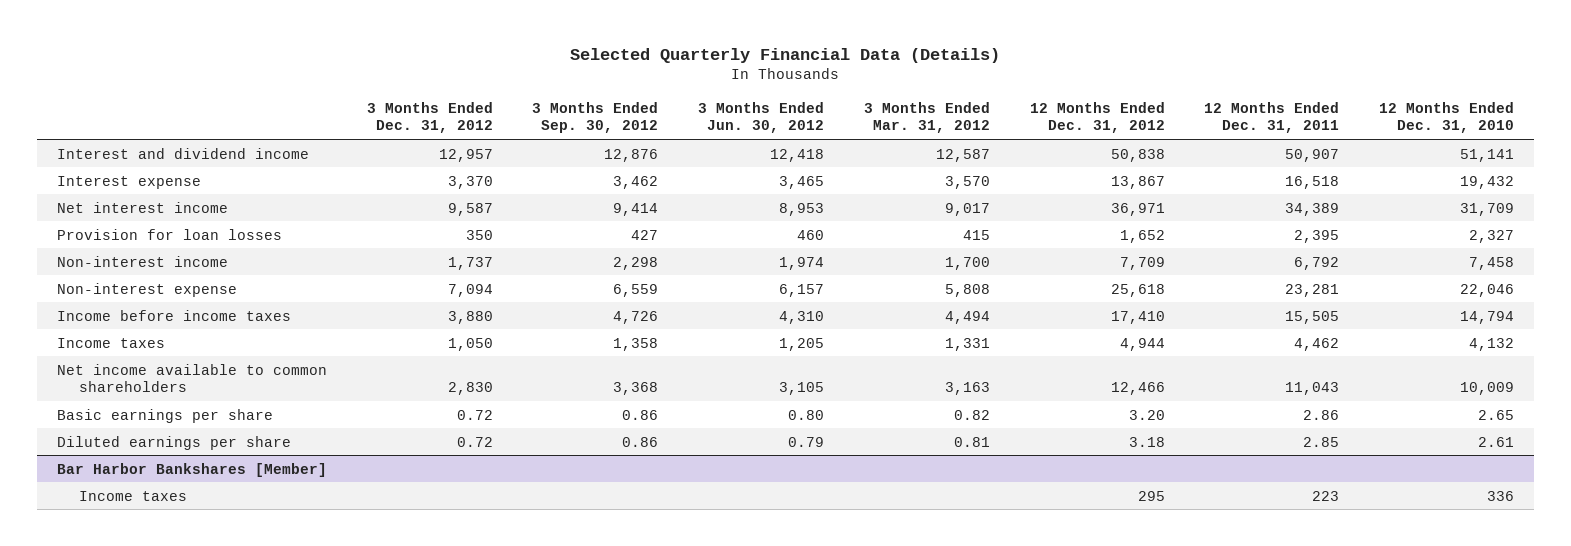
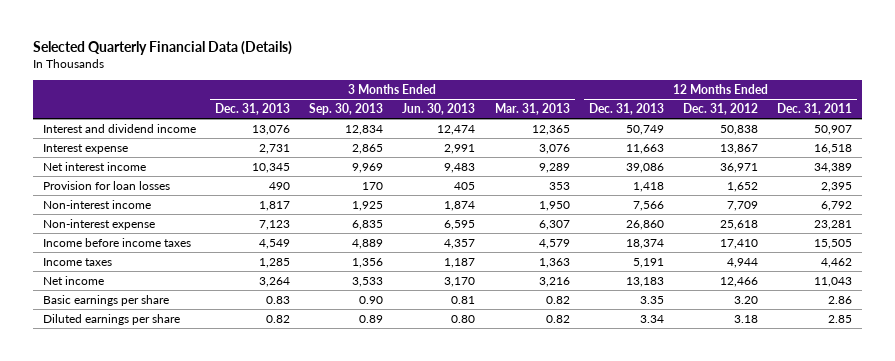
- | 3 Months Ended Dec. 31, 2012 | 3 Months Ended Sep. 30, 2012 | 3 Months Ended Jun. 30, 2012 | 3 Months Ended Mar. 31, 2012 | 12 Months Ended Dec. 31, 2012 | 12 Months Ended Dec. 31, 2011 | 12 Months Ended Dec. 31, 2010
+ | 3 Months Ended Dec. 31, 2013 | 3 Months Ended Sep. 30, 2013 | 3 Months Ended Jun. 30, 2013 | 3 Months Ended Mar. 31, 2013 | 12 Months Ended Dec. 31, 2013 | 12 Months Ended Dec. 31, 2012 | 12 Months Ended Dec. 31, 2011
- Net income available to common shareholders | 2,830 | 3,368 | 3,105 | 3,163 | 12,466 | 11,043 | 10,009
+ Net income | 3,264 | 3,533 | 3,170 | 3,216 | 13,183 | 12,466 | 11,043
- Bar Harbor Bankshares [Member]
- Income taxes | | | | | 295 | 223 | 336

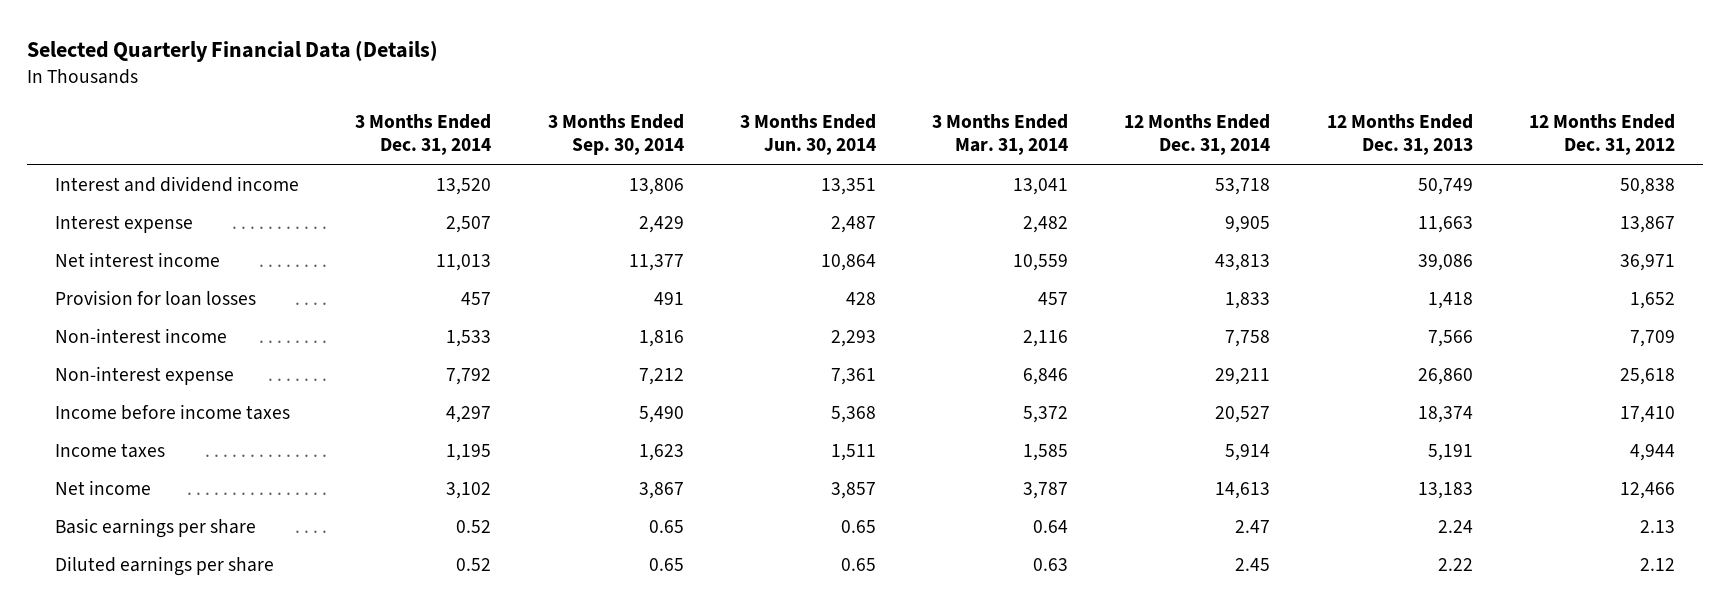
- | 3 Months Ended Dec. 31, 2013 | 3 Months Ended Sep. 30, 2013 | 3 Months Ended Jun. 30, 2013 | 3 Months Ended Mar. 31, 2013 | 12 Months Ended Dec. 31, 2013 | 12 Months Ended Dec. 31, 2012 | 12 Months Ended Dec. 31, 2011
+ | 3 Months Ended Dec. 31, 2014 | 3 Months Ended Sep. 30, 2014 | 3 Months Ended Jun. 30, 2014 | 3 Months Ended Mar. 31, 2014 | 12 Months Ended Dec. 31, 2014 | 12 Months Ended Dec. 31, 2013 | 12 Months Ended Dec. 31, 2012
- Basic earnings per share | 0.83 | 0.90 | 0.81 | 0.82 | 3.35 | 3.20 | 2.86
- Diluted earnings per share | 0.82 | 0.89 | 0.80 | 0.82 | 3.34 | 3.18 | 2.85
+ Basic earnings per share | 0.52 | 0.65 | 0.65 | 0.64 | 2.47 | 2.24 | 2.13
+ Diluted earnings per share | 0.52 | 0.65 | 0.65 | 0.63 | 2.45 | 2.22 | 2.12

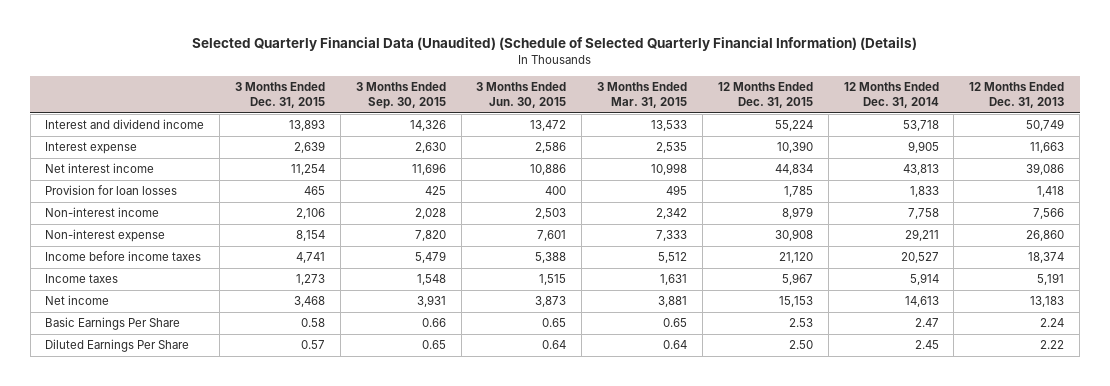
- Selected Quarterly Financial Data (Details)
+ Selected Quarterly Financial Data (Unaudited) (Schedule of Selected Quarterly Financial Information) (Details)
- | 3 Months Ended Dec. 31, 2014 | 3 Months Ended Sep. 30, 2014 | 3 Months Ended Jun. 30, 2014 | 3 Months Ended Mar. 31, 2014 | 12 Months Ended Dec. 31, 2014 | 12 Months Ended Dec. 31, 2013 | 12 Months Ended Dec. 31, 2012
+ | 3 Months Ended Dec. 31, 2015 | 3 Months Ended Sep. 30, 2015 | 3 Months Ended Jun. 30, 2015 | 3 Months Ended Mar. 31, 2015 | 12 Months Ended Dec. 31, 2015 | 12 Months Ended Dec. 31, 2014 | 12 Months Ended Dec. 31, 2013
- Basic earnings per share | 0.52 | 0.65 | 0.65 | 0.64 | 2.47 | 2.24 | 2.13
- Diluted earnings per share | 0.52 | 0.65 | 0.65 | 0.63 | 2.45 | 2.22 | 2.12
+ Basic Earnings Per Share | 0.58 | 0.66 | 0.65 | 0.65 | 2.53 | 2.47 | 2.24
+ Diluted Earnings Per Share | 0.57 | 0.65 | 0.64 | 0.64 | 2.50 | 2.45 | 2.22

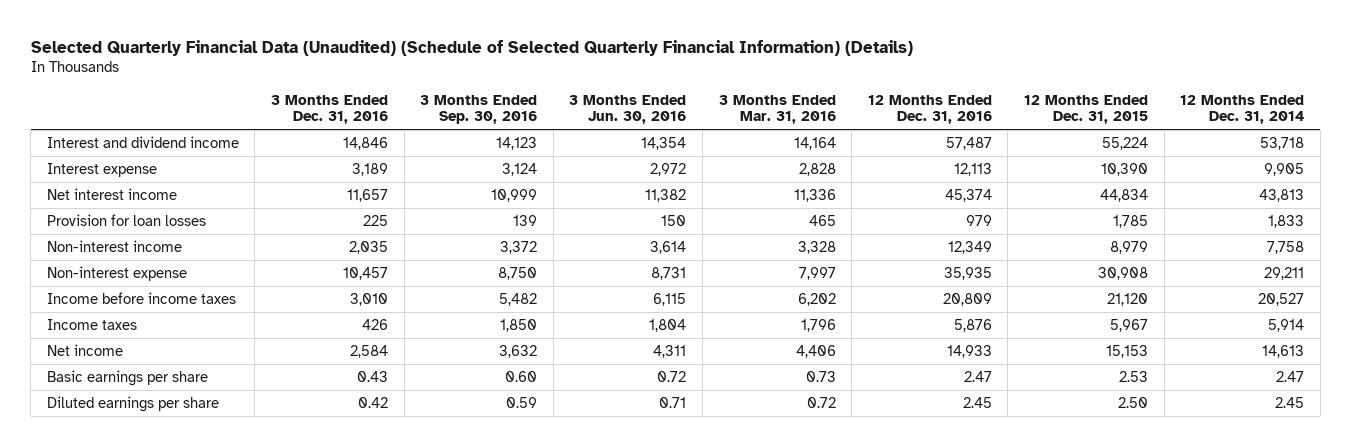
- | 3 Months Ended Dec. 31, 2015 | 3 Months Ended Sep. 30, 2015 | 3 Months Ended Jun. 30, 2015 | 3 Months Ended Mar. 31, 2015 | 12 Months Ended Dec. 31, 2015 | 12 Months Ended Dec. 31, 2014 | 12 Months Ended Dec. 31, 2013
+ | 3 Months Ended Dec. 31, 2016 | 3 Months Ended Sep. 30, 2016 | 3 Months Ended Jun. 30, 2016 | 3 Months Ended Mar. 31, 2016 | 12 Months Ended Dec. 31, 2016 | 12 Months Ended Dec. 31, 2015 | 12 Months Ended Dec. 31, 2014
- Basic Earnings Per Share | 0.58 | 0.66 | 0.65 | 0.65 | 2.53 | 2.47 | 2.24
- Diluted Earnings Per Share | 0.57 | 0.65 | 0.64 | 0.64 | 2.50 | 2.45 | 2.22
+ Basic earnings per share | 0.43 | 0.60 | 0.72 | 0.73 | 2.47 | 2.53 | 2.47
+ Diluted earnings per share | 0.42 | 0.59 | 0.71 | 0.72 | 2.45 | 2.50 | 2.45

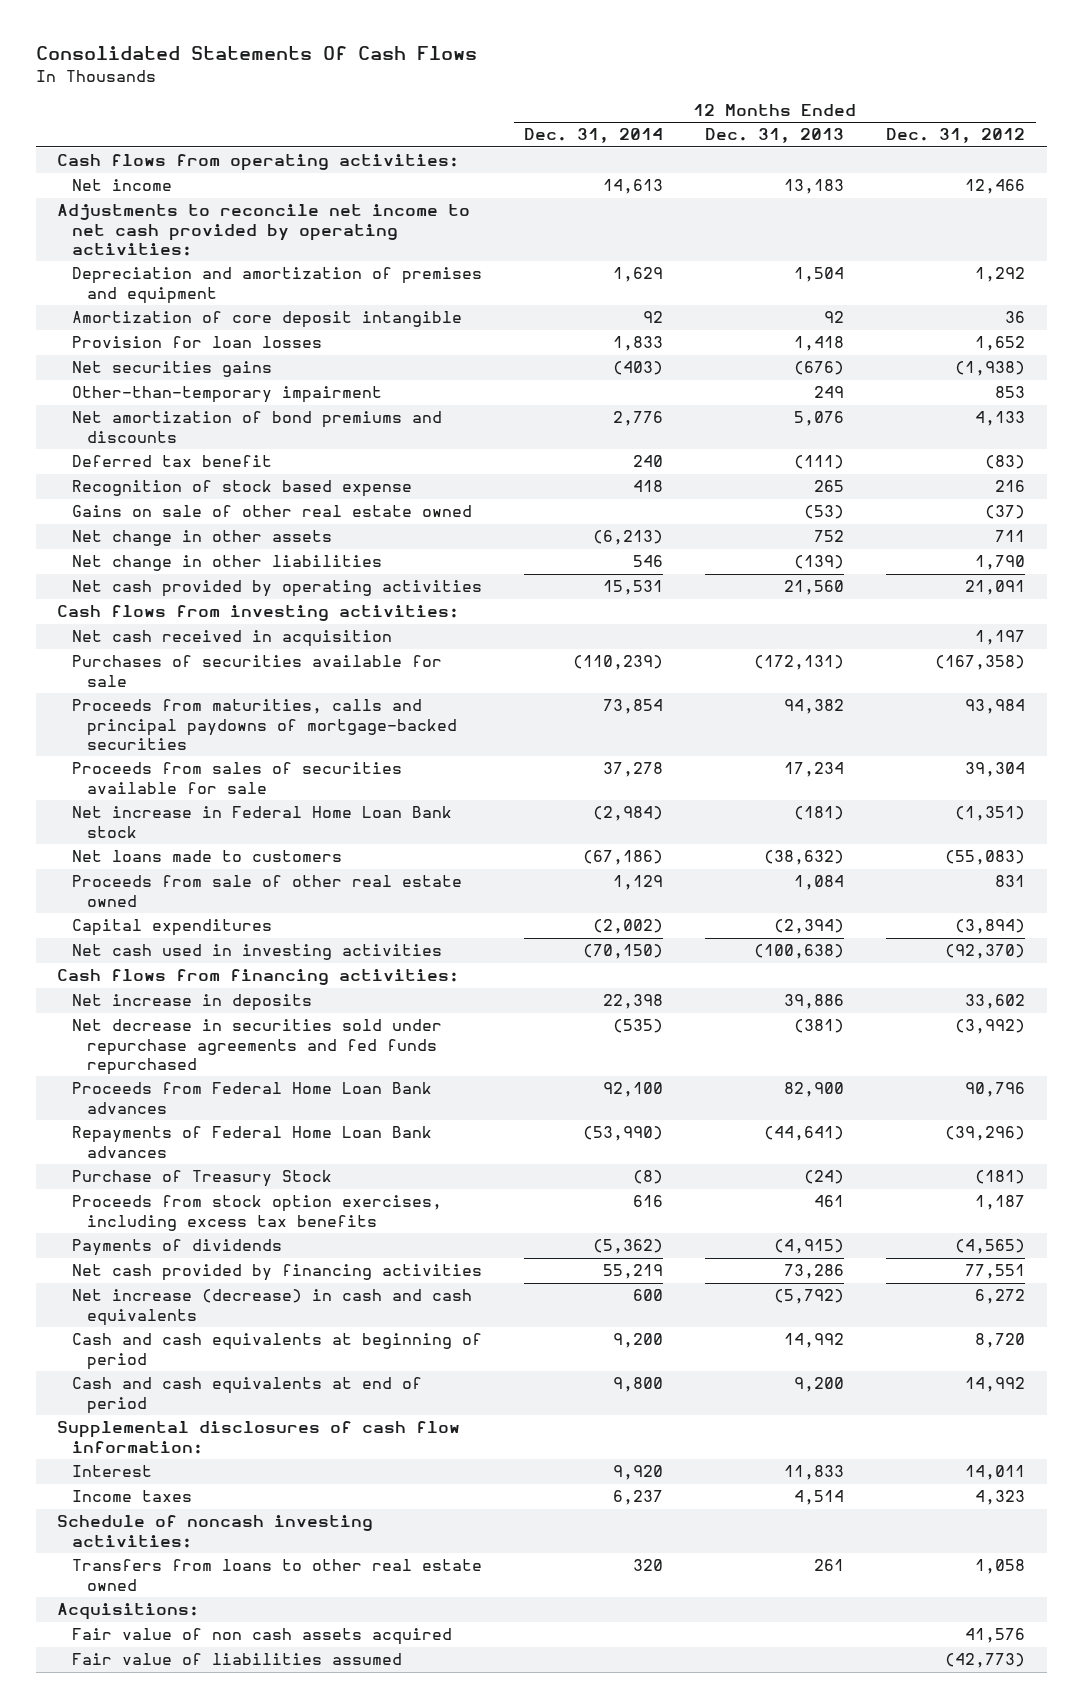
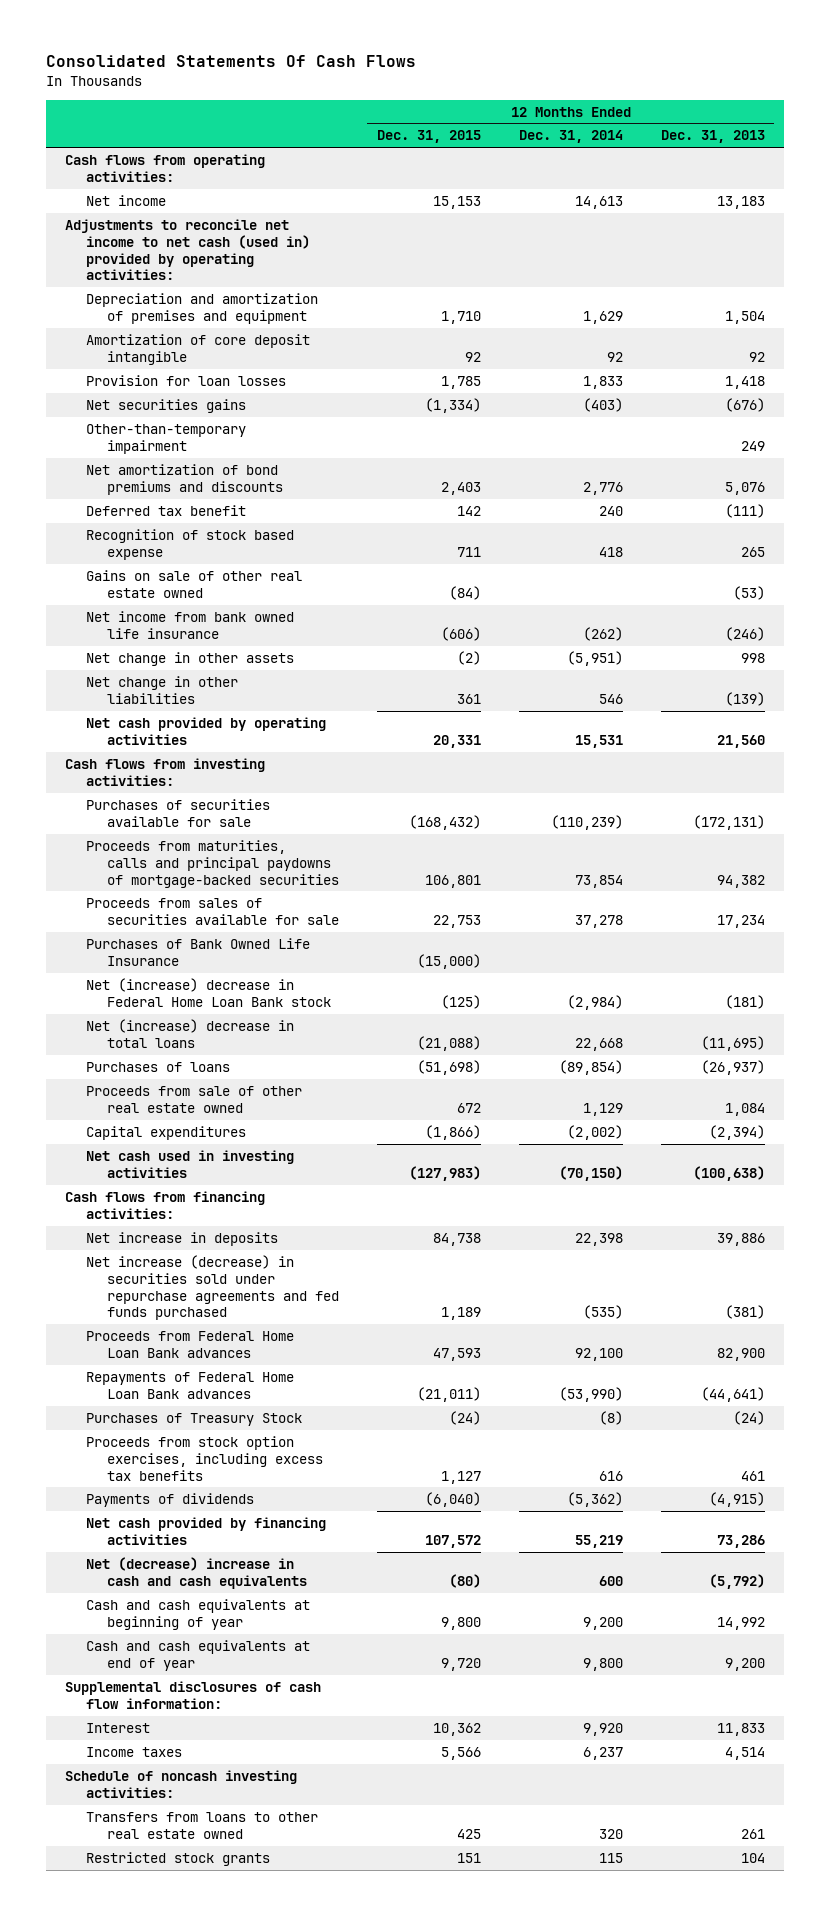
- | 12 Months Ended Dec. 31, 2014 | 12 Months Ended Dec. 31, 2013 | 12 Months Ended Dec. 31, 2012
+ | 12 Months Ended Dec. 31, 2015 | 12 Months Ended Dec. 31, 2014 | 12 Months Ended Dec. 31, 2013
- Adjustments to reconcile net income to net cash provided by operating activities:
+ Adjustments to reconcile net income to net cash (used in) provided by operating activities:
- Net change in other assets | (6,213) | 752 | 711
+ Net income from bank owned life insurance | (606) | (262) | (246)
+ Net change in other assets | (2) | (5,951) | 998
- Net cash received in acquisition | | | 1,197
- Net increase in Federal Home Loan Bank stock | (2,984) | (181) | (1,351)
- Net loans made to customers | (67,186) | (38,632) | (55,083)
+ Purchases of Bank Owned Life Insurance | (15,000) | |
+ Net (increase) decrease in Federal Home Loan Bank stock | (125) | (2,984) | (181)
+ Net (increase) decrease in total loans | (21,088) | 22,668 | (11,695)
+ Purchases of loans | (51,698) | (89,854) | (26,937)
- Net decrease in securities sold under repurchase agreements and fed funds repurchased | (535) | (381) | (3,992)
+ Net increase (decrease) in securities sold under repurchase agreements and fed funds purchased | 1,189 | (535) | (381)
- Purchase of Treasury Stock | (8) | (24) | (181)
+ Purchases of Treasury Stock | (24) | (8) | (24)
- Net increase (decrease) in cash and cash equivalents | 600 | (5,792) | 6,272
- Cash and cash equivalents at beginning of period | 9,200 | 14,992 | 8,720
- Cash and cash equivalents at end of period | 9,800 | 9,200 | 14,992
+ Net (decrease) increase in cash and cash equivalents | (80) | 600 | (5,792)
+ Cash and cash equivalents at beginning of year | 9,800 | 9,200 | 14,992
+ Cash and cash equivalents at end of year | 9,720 | 9,800 | 9,200
- Acquisitions:
- Fair value of non cash assets acquired | | | 41,576
- Fair value of liabilities assumed | | | (42,773)
+ Restricted stock grants | 151 | 115 | 104

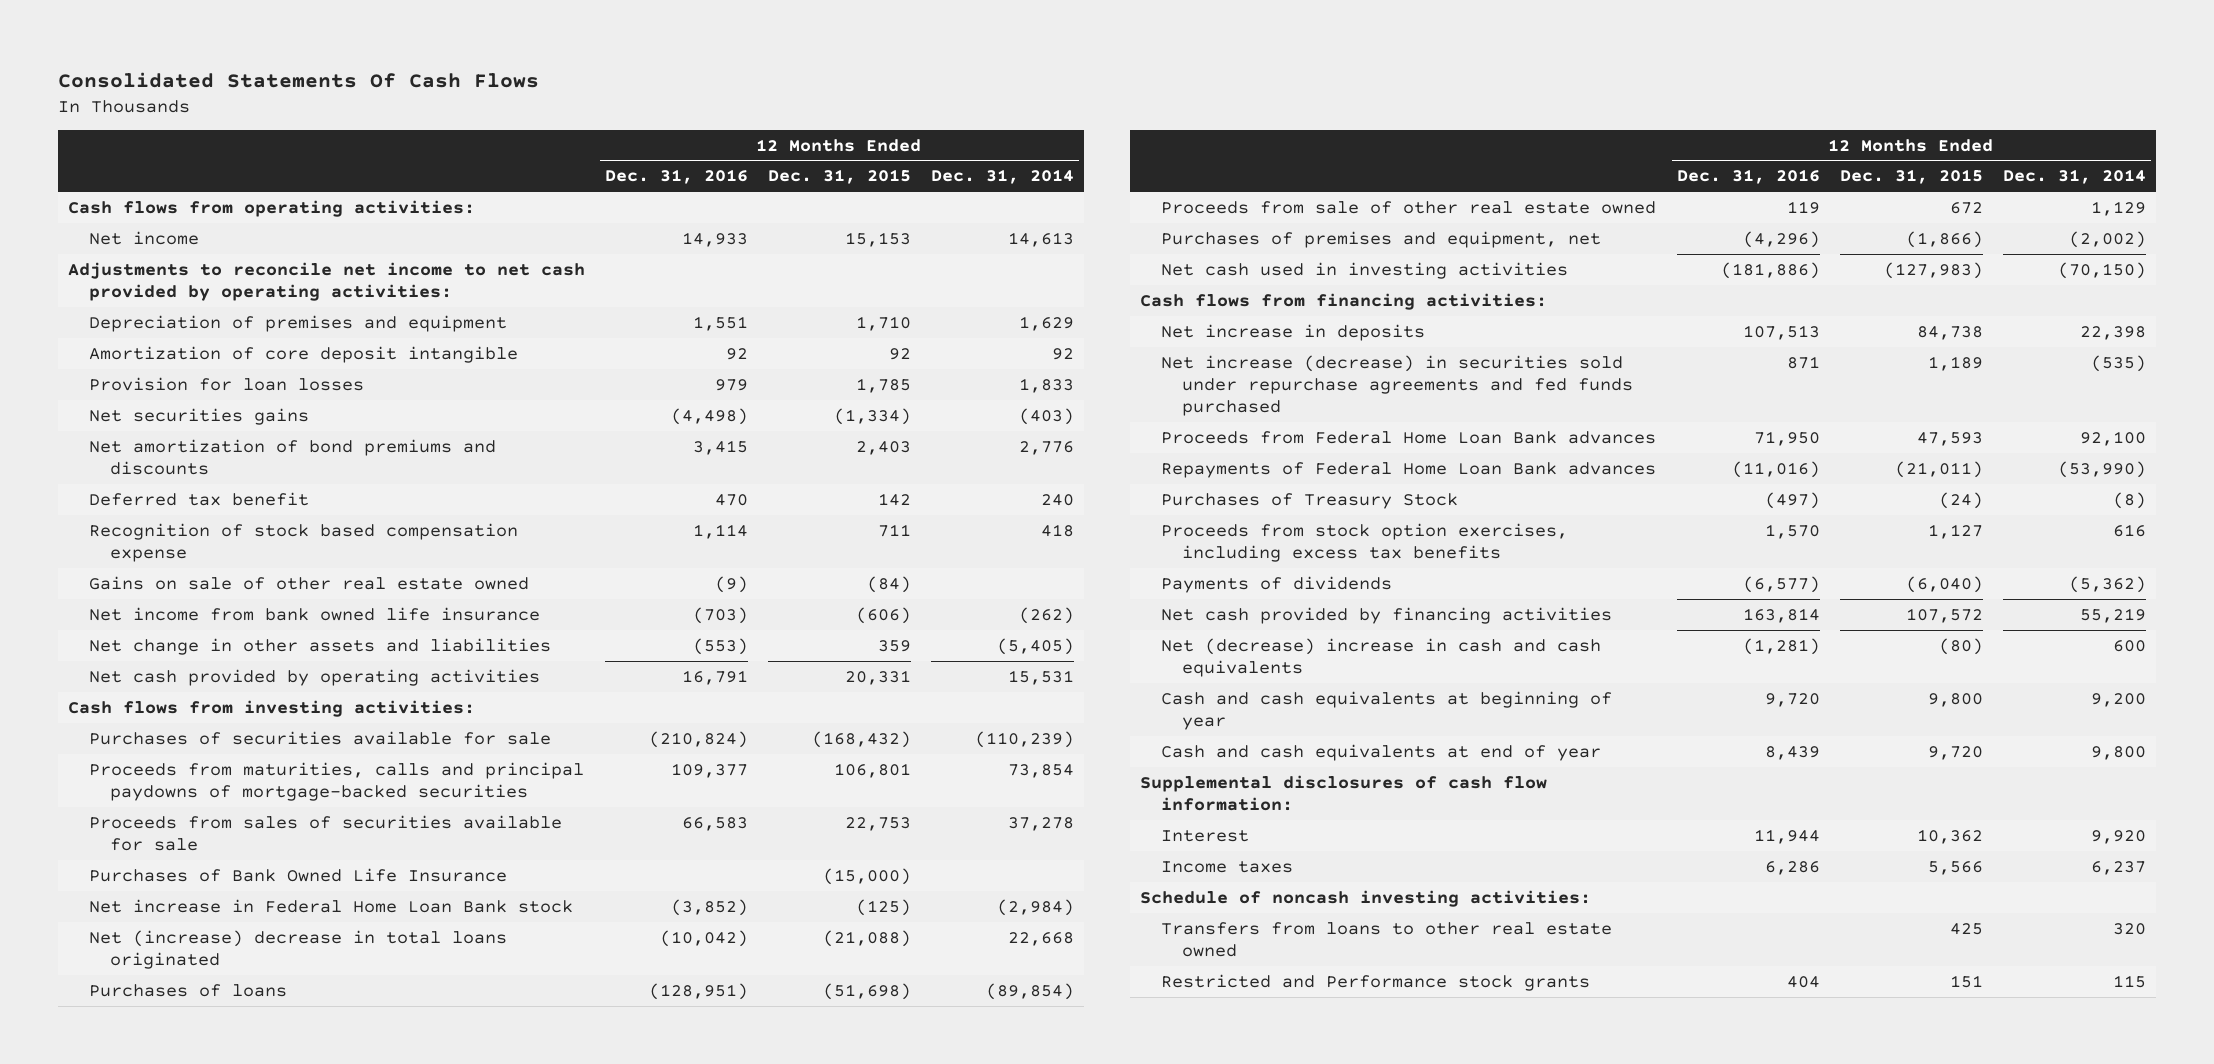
- | 12 Months Ended Dec. 31, 2015 | 12 Months Ended Dec. 31, 2014 | 12 Months Ended Dec. 31, 2013
+ | 12 Months Ended Dec. 31, 2016 | 12 Months Ended Dec. 31, 2015 | 12 Months Ended Dec. 31, 2014
- Adjustments to reconcile net income to net cash (used in) provided by operating activities:
- Depreciation and amortization of premises and equipment | 1,710 | 1,629 | 1,504
+ Adjustments to reconcile net income to net cash provided by operating activities:
+ Depreciation of premises and equipment | 1,551 | 1,710 | 1,629
- Other-than-temporary impairment | | | 249
- Recognition of stock based expense | 711 | 418 | 265
+ Recognition of stock based compensation expense | 1,114 | 711 | 418
- Net change in other assets | (2) | (5,951) | 998
- Net change in other liabilities | 361 | 546 | (139)
+ Net change in other assets and liabilities | (553) | 359 | (5,405)
- Net (increase) decrease in Federal Home Loan Bank stock | (125) | (2,984) | (181)
- Net (increase) decrease in total loans | (21,088) | 22,668 | (11,695)
+ Net increase in Federal Home Loan Bank stock | (3,852) | (125) | (2,984)
+ Net (increase) decrease in total loans originated | (10,042) | (21,088) | 22,668
- Capital expenditures | (1,866) | (2,002) | (2,394)
+ Purchases of premises and equipment, net | (4,296) | (1,866) | (2,002)
- Restricted stock grants | 151 | 115 | 104
+ Restricted and Performance stock grants | 404 | 151 | 115

